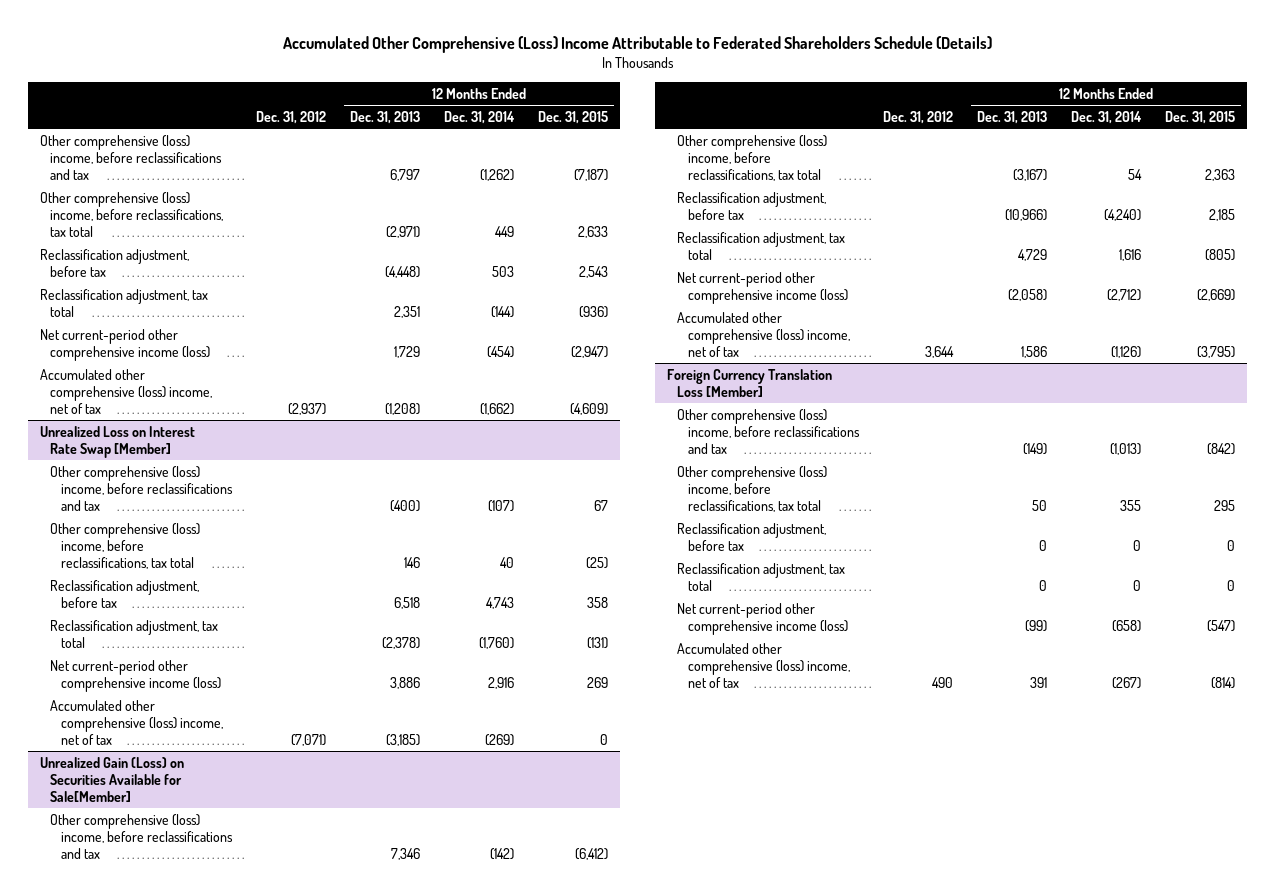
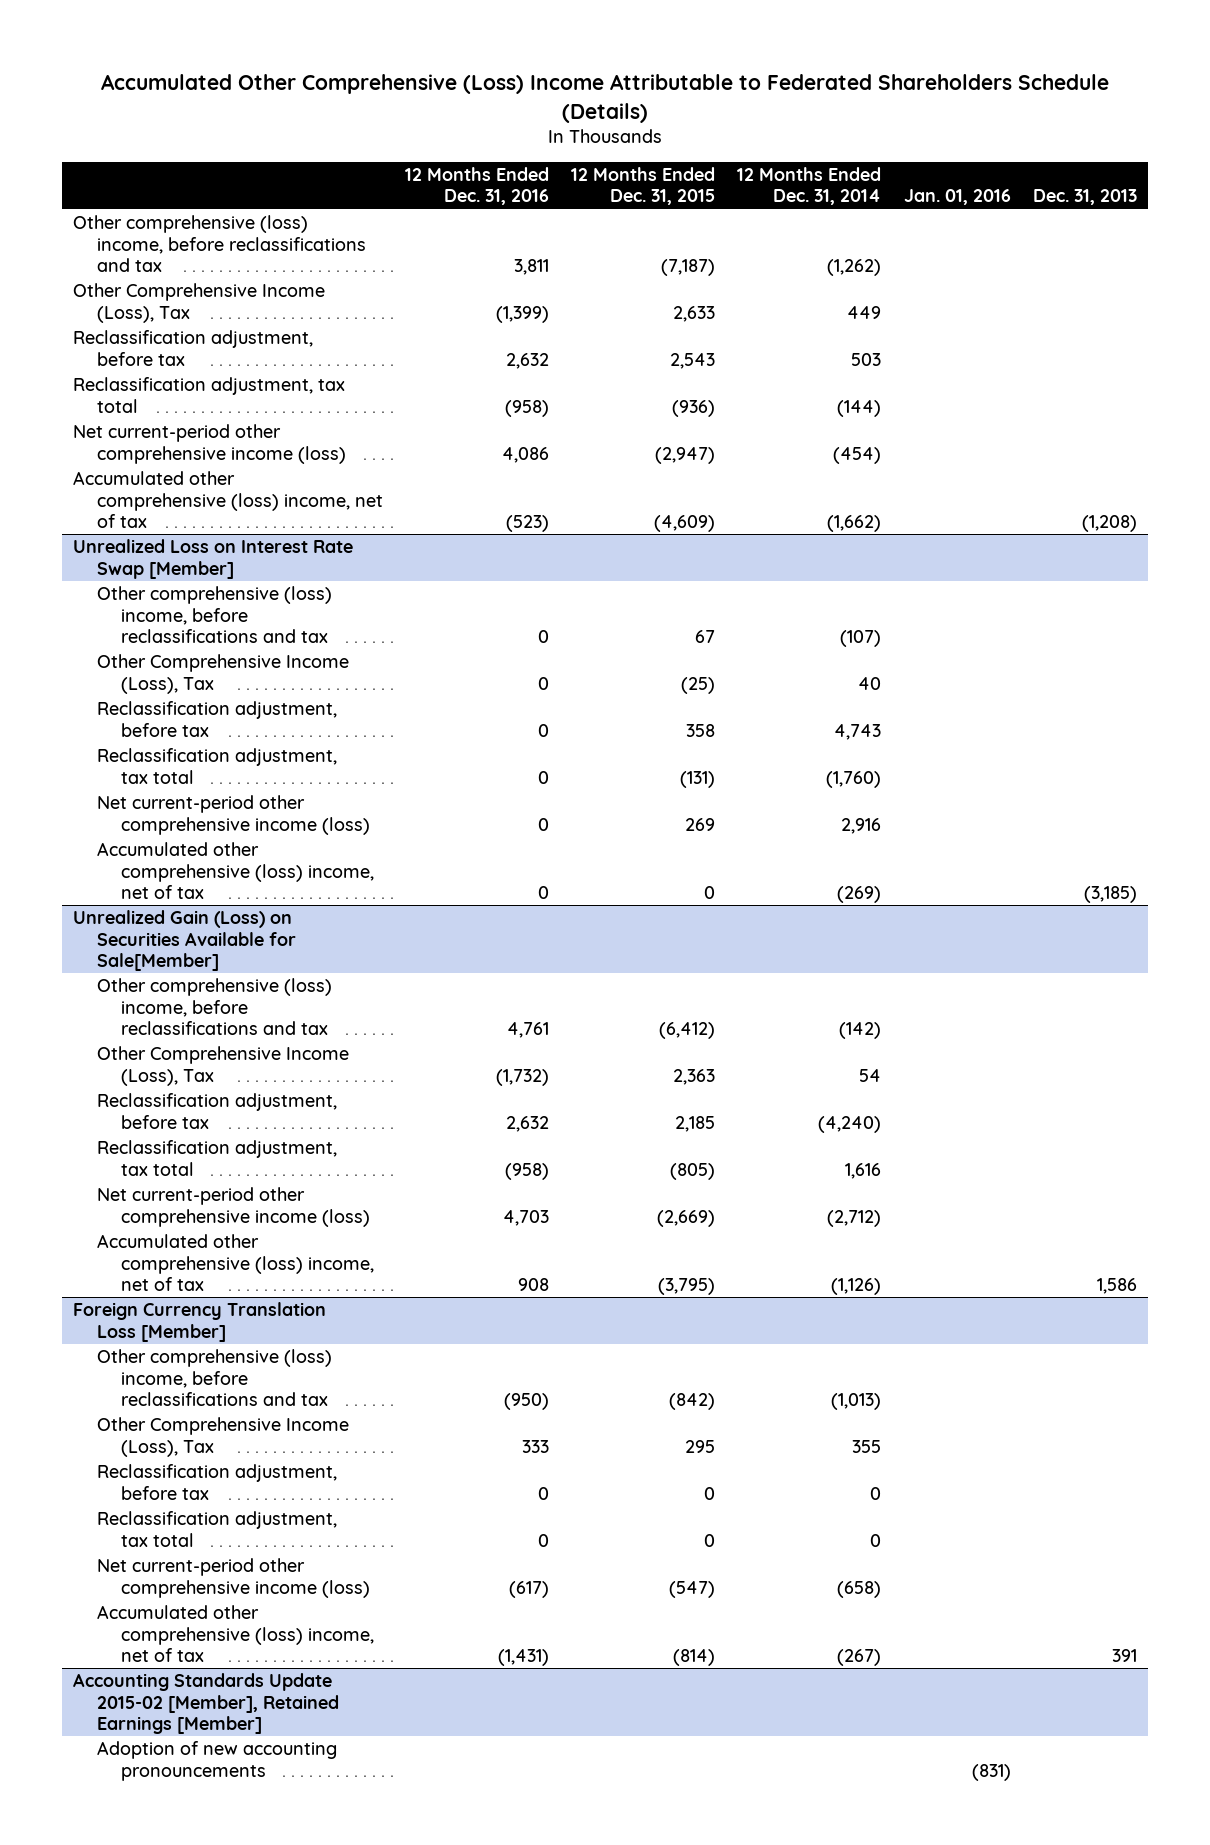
- | Dec. 31, 2012 | 12 Months Ended Dec. 31, 2013 | 12 Months Ended Dec. 31, 2014 | 12 Months Ended Dec. 31, 2015
+ | 12 Months Ended Dec. 31, 2016 | 12 Months Ended Dec. 31, 2015 | 12 Months Ended Dec. 31, 2014 | Jan. 01, 2016 | Dec. 31, 2013
- Other comprehensive (loss) income, before reclassifications, tax total | | (2,971) | 449 | 2,633
+ Other Comprehensive Income (Loss), Tax | (1,399) | 2,633 | 449 | |
@ Unrealized Loss on Interest Rate Swap [Member]
- Other comprehensive (loss) income, before reclassifications, tax total | | 146 | 40 | (25)
+ Other Comprehensive Income (Loss), Tax | 0 | (25) | 40 | |
@ Unrealized Gain (Loss) on Securities Available for Sale[Member]
- Other comprehensive (loss) income, before reclassifications, tax total | | (3,167) | 54 | 2,363
+ Other Comprehensive Income (Loss), Tax | (1,732) | 2,363 | 54 | |
@ Foreign Currency Translation Loss [Member]
- Other comprehensive (loss) income, before reclassifications, tax total | | 50 | 355 | 295
+ Other Comprehensive Income (Loss), Tax | 333 | 295 | 355 | |
+ Accounting Standards Update 2015-02 [Member], Retained Earnings [Member]
+ Adoption of new accounting pronouncements | | | | (831) |

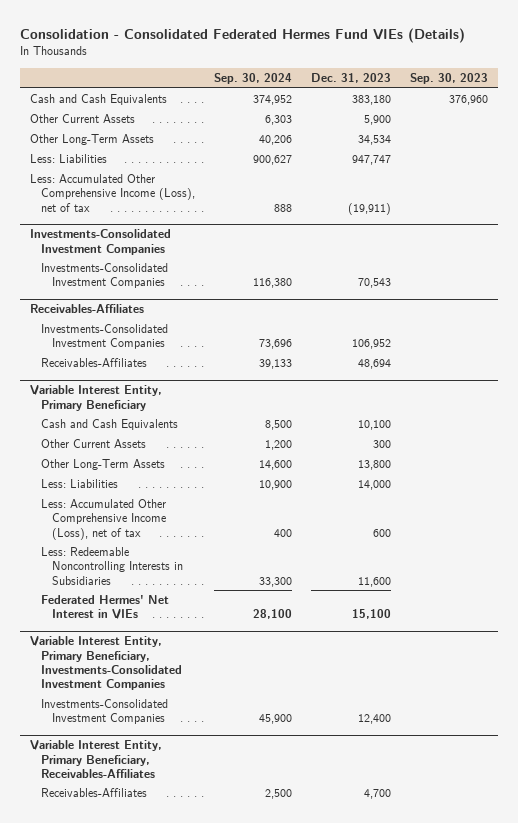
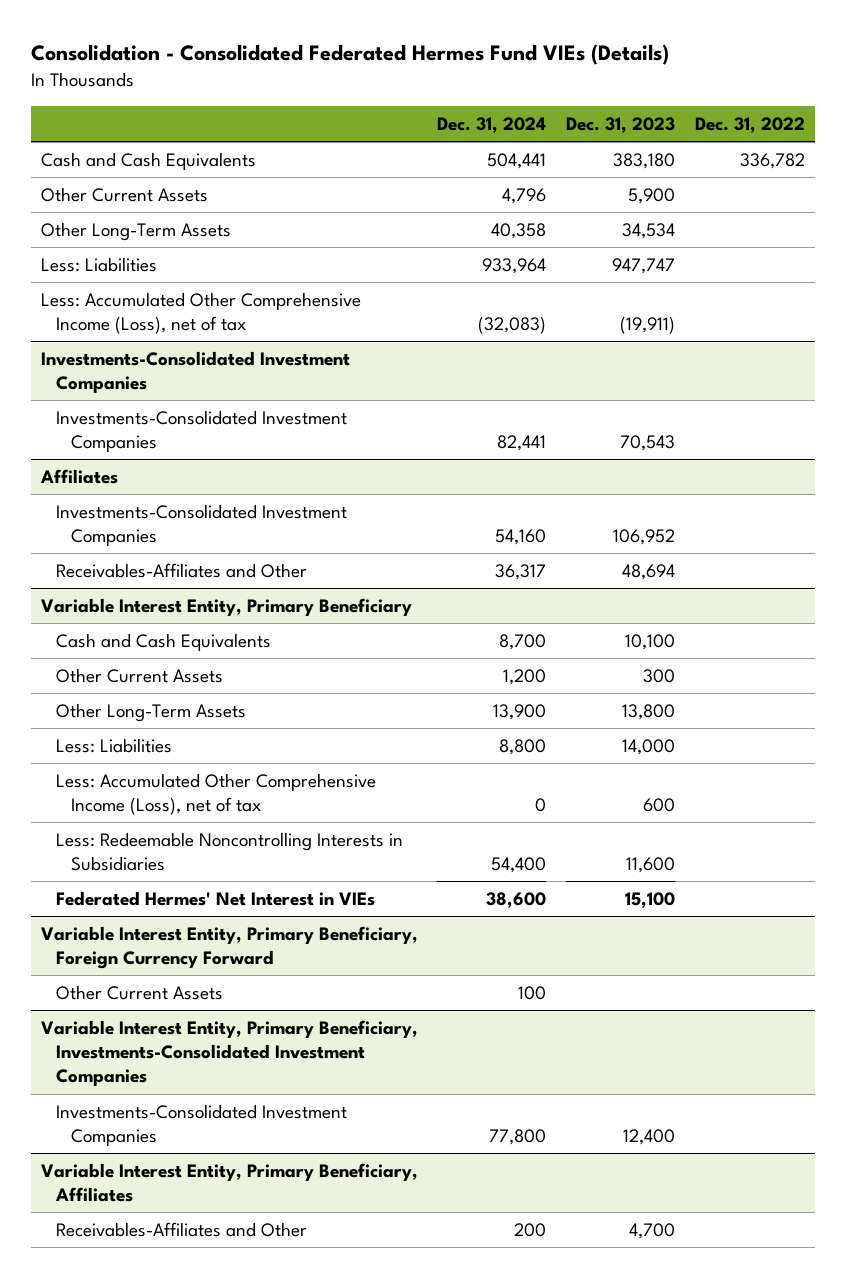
- | Sep. 30, 2024 | Dec. 31, 2023 | Sep. 30, 2023
+ | Dec. 31, 2024 | Dec. 31, 2023 | Dec. 31, 2022
- Receivables-Affiliates
+ Affiliates
- Receivables-Affiliates | 39,133 | 48,694 |
+ Receivables-Affiliates and Other | 36,317 | 48,694 |
+ Variable Interest Entity, Primary Beneficiary, Foreign Currency Forward
+ Other Current Assets | 100 | |
- Variable Interest Entity, Primary Beneficiary, Receivables-Affiliates
- Receivables-Affiliates | 2,500 | 4,700 |
+ Variable Interest Entity, Primary Beneficiary, Affiliates
+ Receivables-Affiliates and Other | 200 | 4,700 |

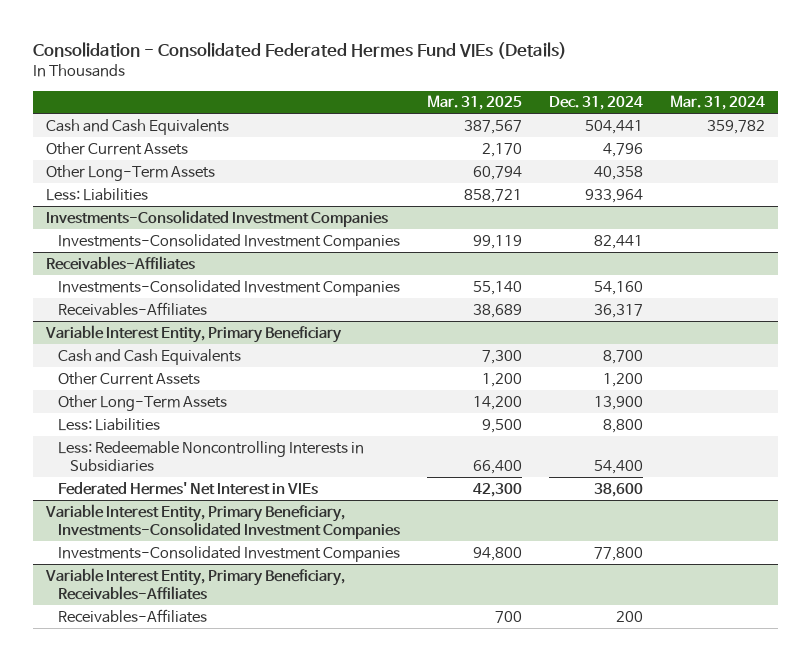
- | Dec. 31, 2024 | Dec. 31, 2023 | Dec. 31, 2022
+ | Mar. 31, 2025 | Dec. 31, 2024 | Mar. 31, 2024
- Less: Accumulated Other Comprehensive Income (Loss), net of tax | (32,083) | (19,911) |
- Affiliates
+ Receivables-Affiliates
- Receivables-Affiliates and Other | 36,317 | 48,694 |
+ Receivables-Affiliates | 38,689 | 36,317 |
@ Variable Interest Entity, Primary Beneficiary
- Less: Accumulated Other Comprehensive Income (Loss), net of tax | 0 | 600 |
- Variable Interest Entity, Primary Beneficiary, Foreign Currency Forward
- Other Current Assets | 100 | |
- Variable Interest Entity, Primary Beneficiary, Affiliates
- Receivables-Affiliates and Other | 200 | 4,700 |
+ Variable Interest Entity, Primary Beneficiary, Receivables-Affiliates
+ Receivables-Affiliates | 700 | 200 |

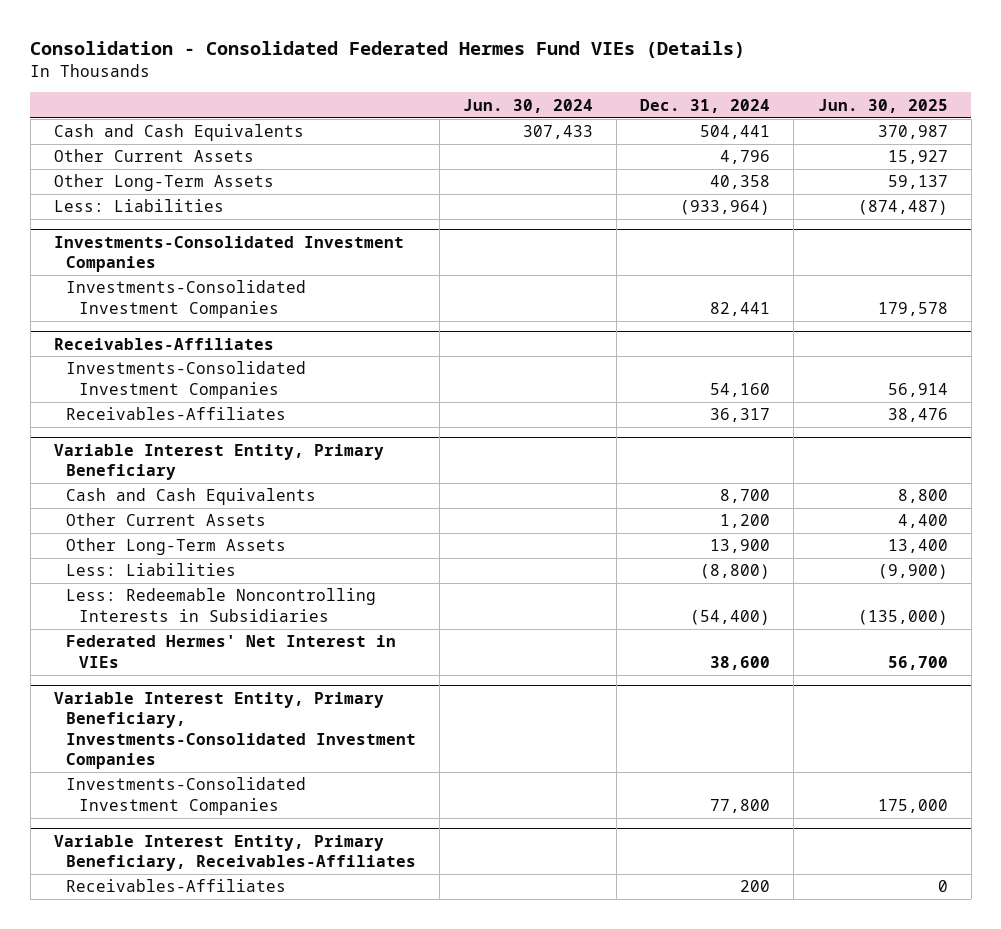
- | Mar. 31, 2025 | Dec. 31, 2024 | Mar. 31, 2024
+ | Jun. 30, 2024 | Dec. 31, 2024 | Jun. 30, 2025
- Less: Liabilities | 858,721 | 933,964 |
+ Less: Liabilities | | (933,964) | (874,487)
@ Variable Interest Entity, Primary Beneficiary
- Less: Liabilities | 9,500 | 8,800 |
- Less: Redeemable Noncontrolling Interests in Subsidiaries | 66,400 | 54,400 |
+ Less: Liabilities | | (8,800) | (9,900)
+ Less: Redeemable Noncontrolling Interests in Subsidiaries | | (54,400) | (135,000)

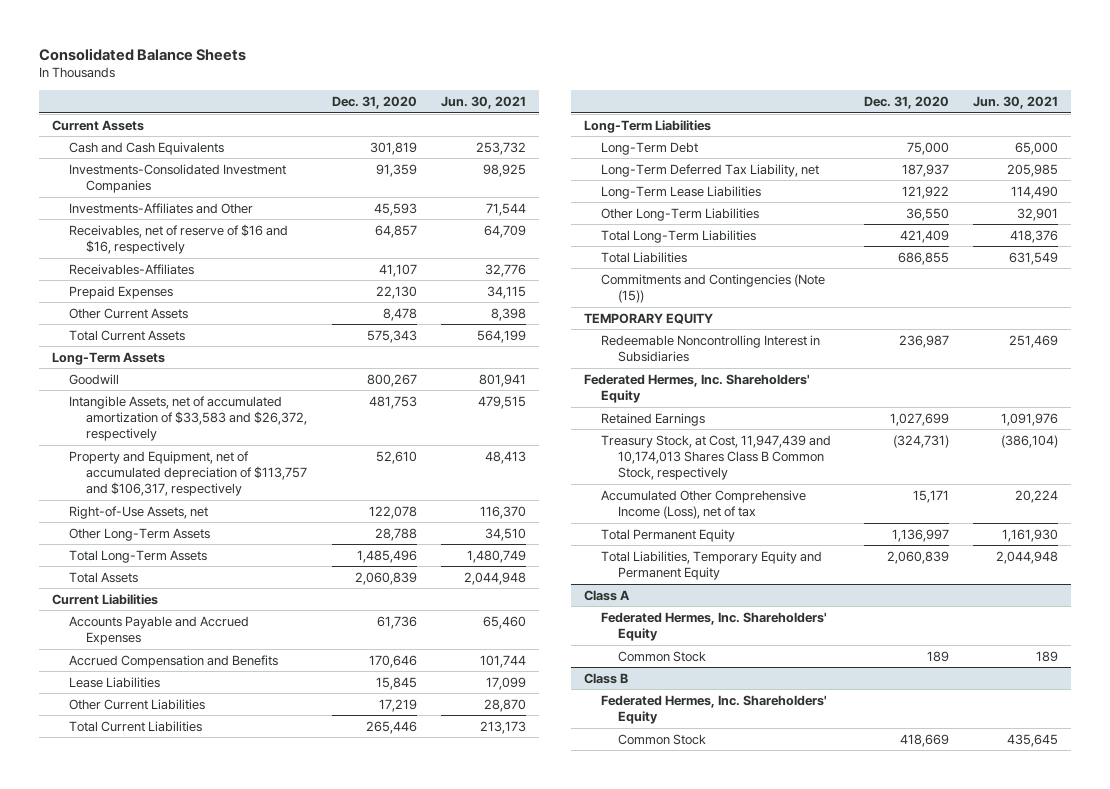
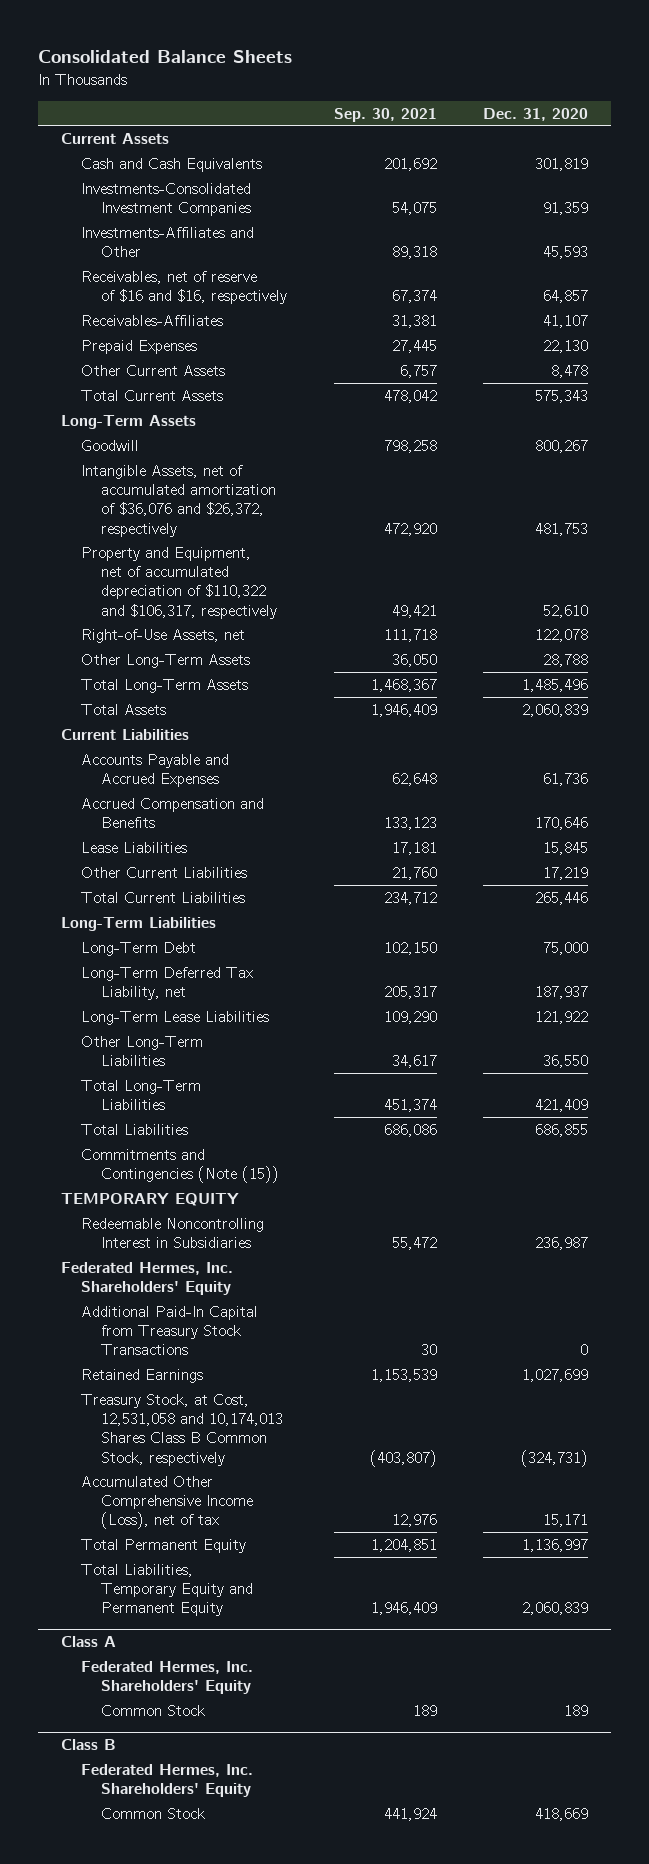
- | Dec. 31, 2020 | Jun. 30, 2021
+ | Sep. 30, 2021 | Dec. 31, 2020
- Intangible Assets, net of accumulated amortization of $33,583 and $26,372, respectively | 481,753 | 479,515
- Property and Equipment, net of accumulated depreciation of $113,757 and $106,317, respectively | 52,610 | 48,413
+ Intangible Assets, net of accumulated amortization of $36,076 and $26,372, respectively | 472,920 | 481,753
+ Property and Equipment, net of accumulated depreciation of $110,322 and $106,317, respectively | 49,421 | 52,610
+ Additional Paid-In Capital from Treasury Stock Transactions | 30 | 0
- Treasury Stock, at Cost, 11,947,439 and 10,174,013 Shares Class B Common Stock, respectively | (324,731) | (386,104)
+ Treasury Stock, at Cost, 12,531,058 and 10,174,013 Shares Class B Common Stock, respectively | (403,807) | (324,731)

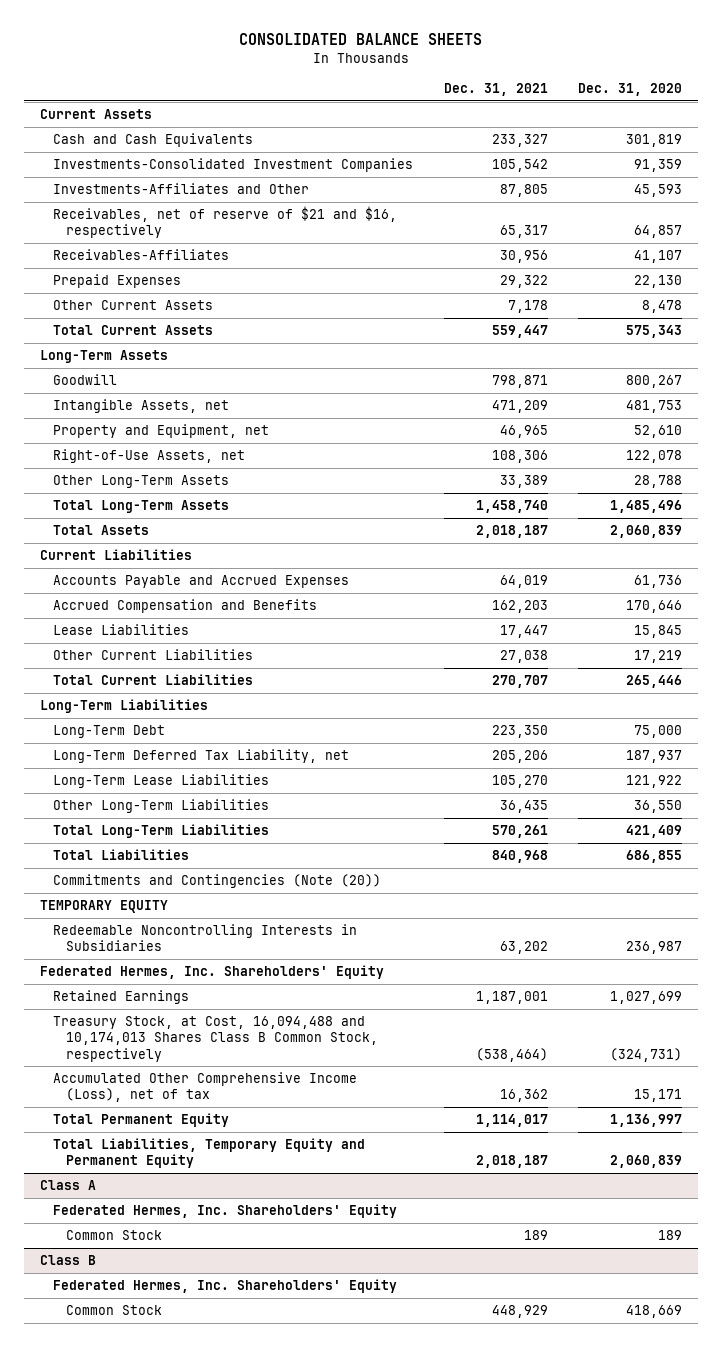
- Consolidated Balance Sheets
+ CONSOLIDATED BALANCE SHEETS
- | Sep. 30, 2021 | Dec. 31, 2020
+ | Dec. 31, 2021 | Dec. 31, 2020
- Receivables, net of reserve of $16 and $16, respectively | 67,374 | 64,857
+ Receivables, net of reserve of $21 and $16, respectively | 65,317 | 64,857
- Intangible Assets, net of accumulated amortization of $36,076 and $26,372, respectively | 472,920 | 481,753
- Property and Equipment, net of accumulated depreciation of $110,322 and $106,317, respectively | 49,421 | 52,610
+ Intangible Assets, net | 471,209 | 481,753
+ Property and Equipment, net | 46,965 | 52,610
- Commitments and Contingencies (Note (15))
+ Commitments and Contingencies (Note (20))
- Redeemable Noncontrolling Interest in Subsidiaries | 55,472 | 236,987
+ Redeemable Noncontrolling Interests in Subsidiaries | 63,202 | 236,987
- Additional Paid-In Capital from Treasury Stock Transactions | 30 | 0
- Treasury Stock, at Cost, 12,531,058 and 10,174,013 Shares Class B Common Stock, respectively | (403,807) | (324,731)
+ Treasury Stock, at Cost, 16,094,488 and 10,174,013 Shares Class B Common Stock, respectively | (538,464) | (324,731)

